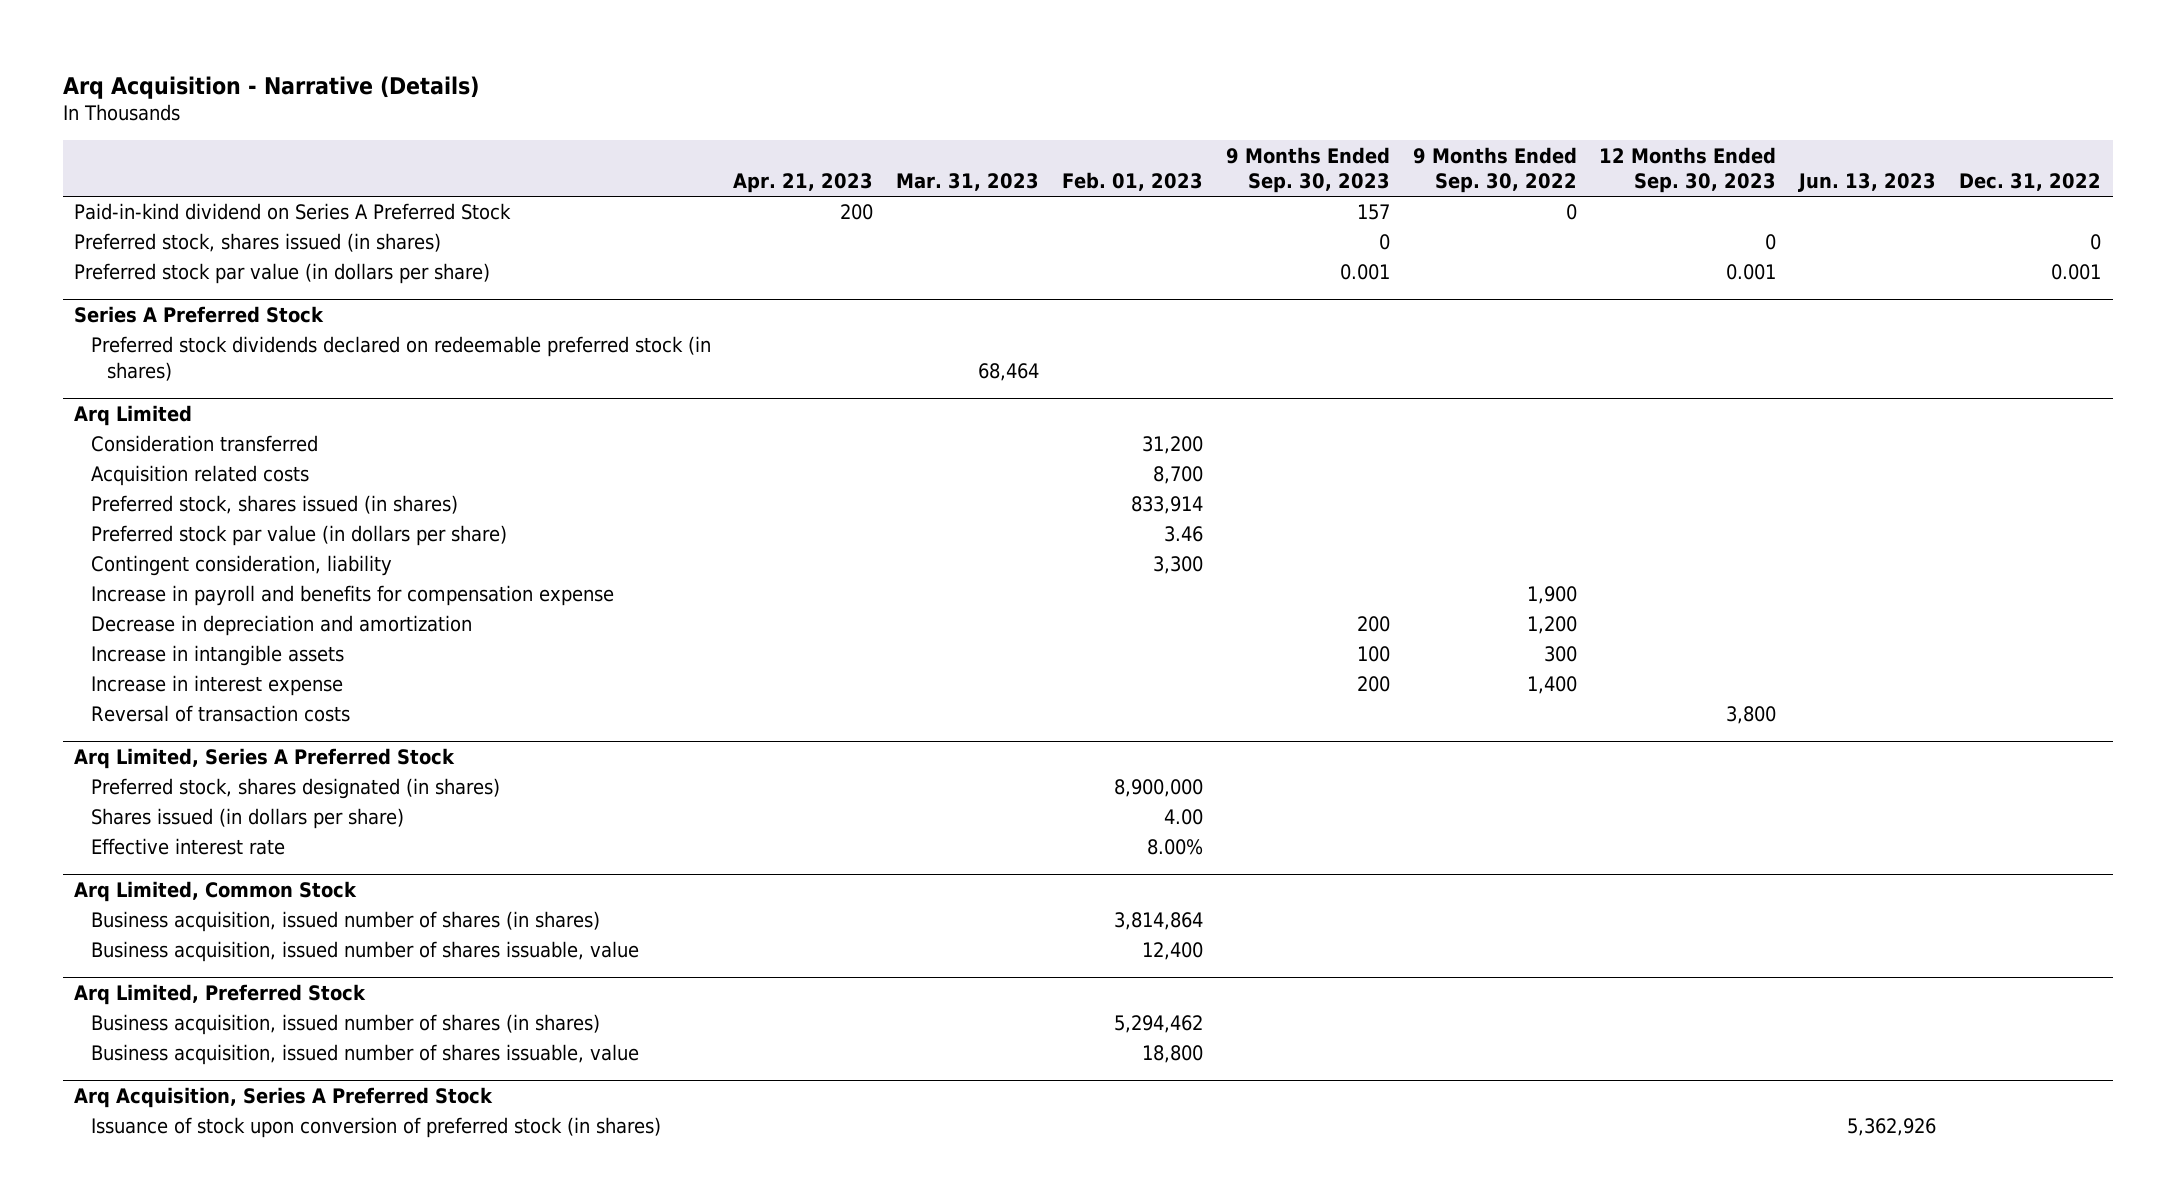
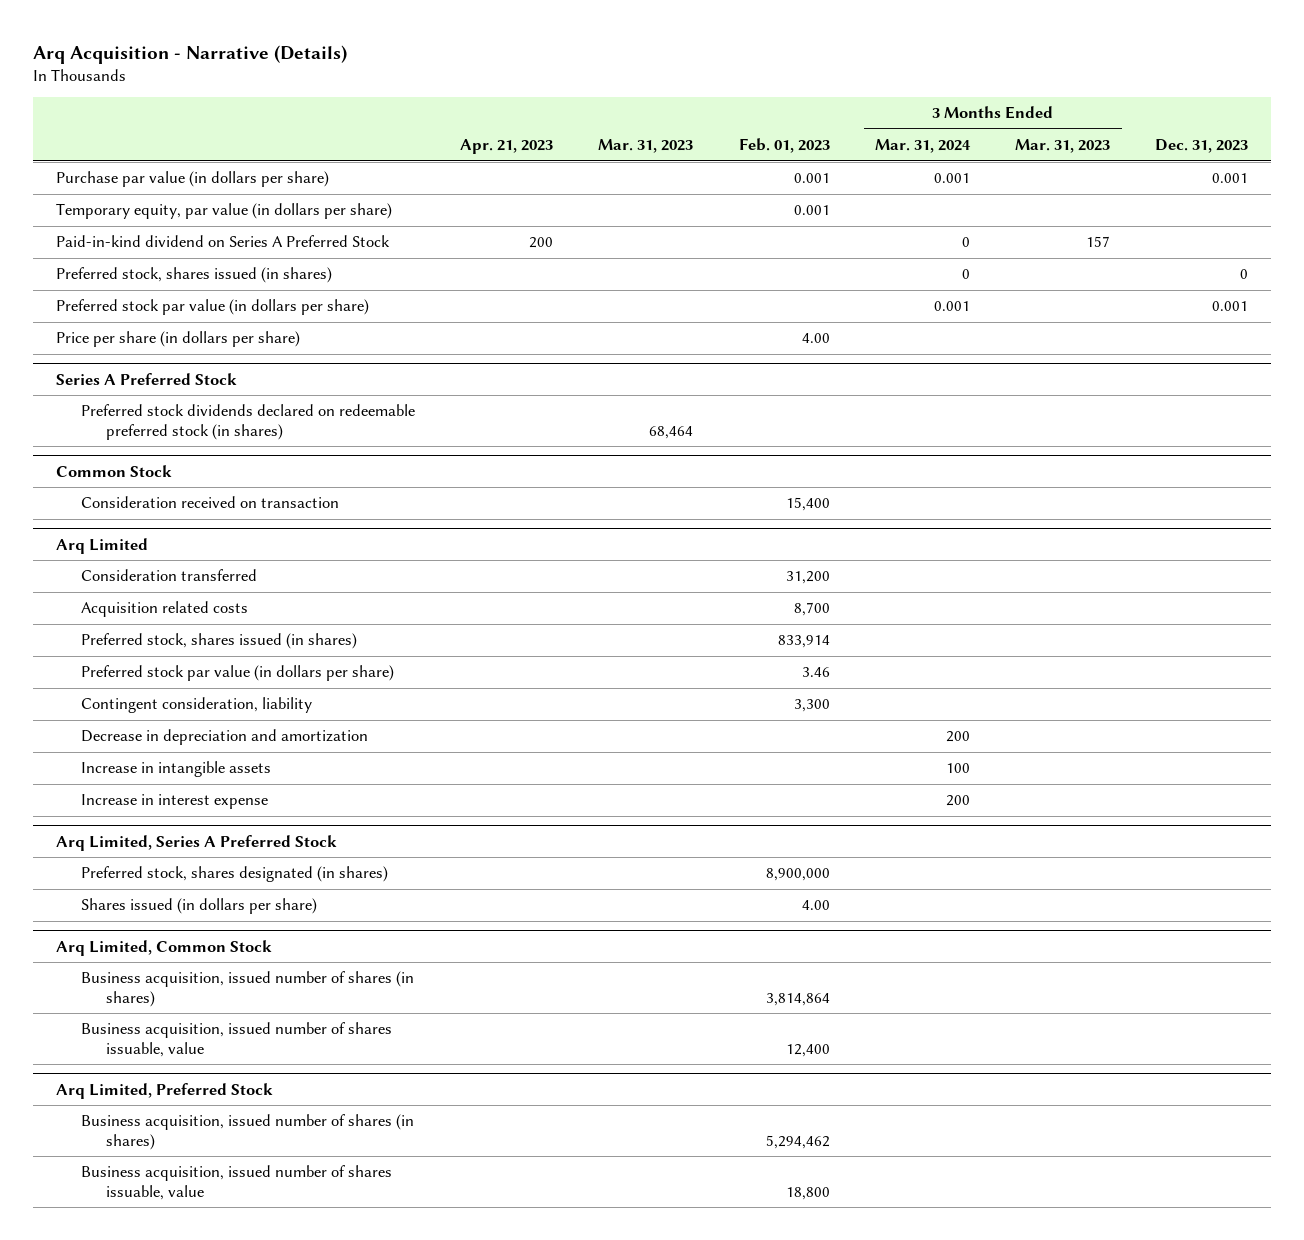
- | Apr. 21, 2023 | Mar. 31, 2023 | Feb. 01, 2023 | 9 Months Ended Sep. 30, 2023 | 9 Months Ended Sep. 30, 2022 | 12 Months Ended Sep. 30, 2023 | Jun. 13, 2023 | Dec. 31, 2022
+ | Apr. 21, 2023 | Mar. 31, 2023 | Feb. 01, 2023 | 3 Months Ended Mar. 31, 2024 | 3 Months Ended Mar. 31, 2023 | Dec. 31, 2023
+ Purchase par value (in dollars per share) | | | 0.001 | 0.001 | | 0.001
+ Temporary equity, par value (in dollars per share) | | | 0.001 | | |
+ Price per share (in dollars per share) | | | 4.00 | | |
+ Common Stock
+ Consideration received on transaction | | | 15,400 | | |
@ Arq Limited
- Increase in payroll and benefits for compensation expense | | | | | 1,900 | | |
- Reversal of transaction costs | | | | | | 3,800 | |
@ Arq Limited, Series A Preferred Stock
- Effective interest rate | | | 8.00% | | | | |
- Arq Acquisition, Series A Preferred Stock
- Issuance of stock upon conversion of preferred stock (in shares) | | | | | | | 5,362,926 |

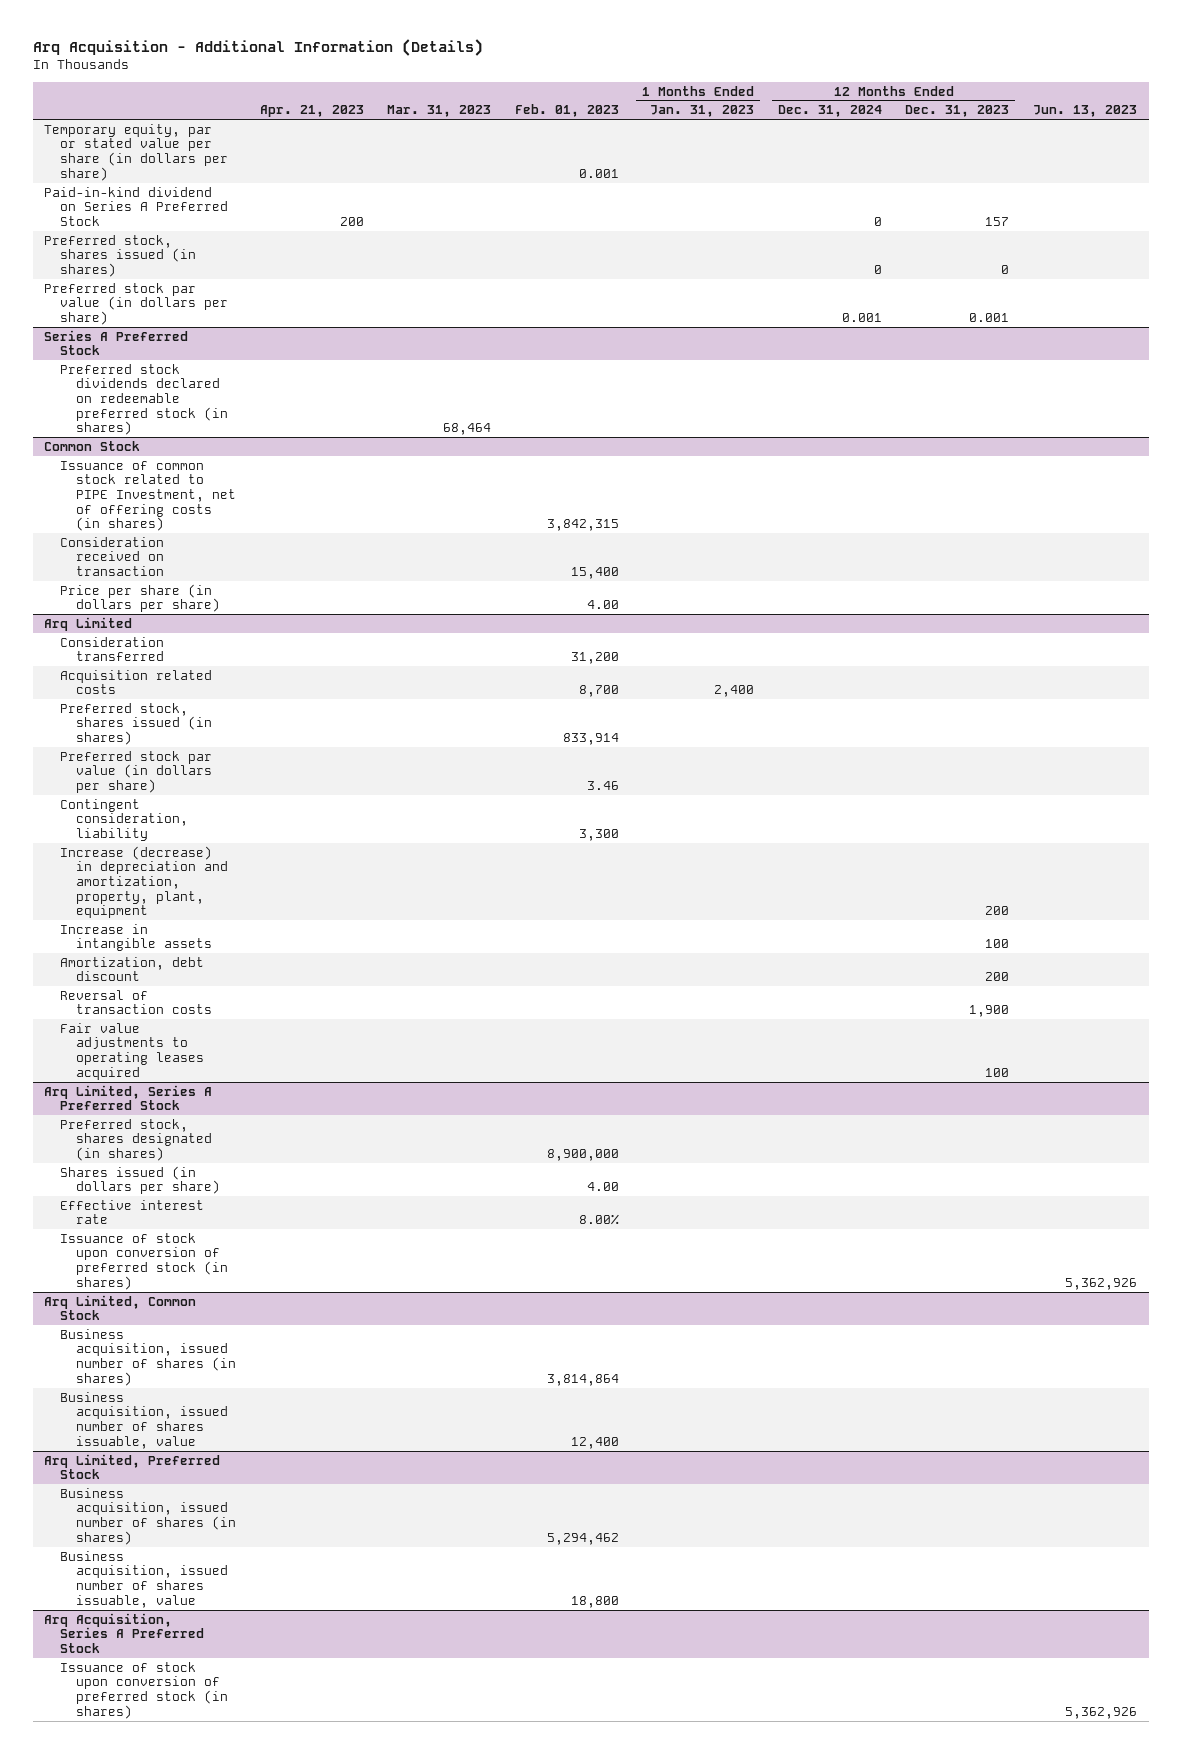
- Arq Acquisition - Narrative (Details)
+ Arq Acquisition - Additional Information (Details)
- | Apr. 21, 2023 | Mar. 31, 2023 | Feb. 01, 2023 | 3 Months Ended Mar. 31, 2024 | 3 Months Ended Mar. 31, 2023 | Dec. 31, 2023
+ | Apr. 21, 2023 | Mar. 31, 2023 | Feb. 01, 2023 | 1 Months Ended Jan. 31, 2023 | 12 Months Ended Dec. 31, 2024 | 12 Months Ended Dec. 31, 2023 | Jun. 13, 2023
- Purchase par value (in dollars per share) | | | 0.001 | 0.001 | | 0.001
- Temporary equity, par value (in dollars per share) | | | 0.001 | | |
+ Temporary equity, par or stated value per share (in dollars per share) | | | 0.001 | | | |
- Price per share (in dollars per share) | | | 4.00 | | |
@ Common Stock
+ Issuance of common stock related to PIPE Investment, net of offering costs (in shares) | | | 3,842,315 | | | |
+ Price per share (in dollars per share) | | | 4.00 | | | |
@ Arq Limited
- Decrease in depreciation and amortization | | | | 200 | |
+ Increase (decrease) in depreciation and amortization, property, plant, equipment | | | | | | 200 |
- Increase in interest expense | | | | 200 | |
+ Amortization, debt discount | | | | | | 200 |
+ Reversal of transaction costs | | | | | | 1,900 |
+ Fair value adjustments to operating leases acquired | | | | | | 100 |
@ Arq Limited, Series A Preferred Stock
+ Effective interest rate | | | 8.00% | | | |
+ Issuance of stock upon conversion of preferred stock (in shares) | | | | | | | 5,362,926
+ Arq Acquisition, Series A Preferred Stock
+ Issuance of stock upon conversion of preferred stock (in shares) | | | | | | | 5,362,926

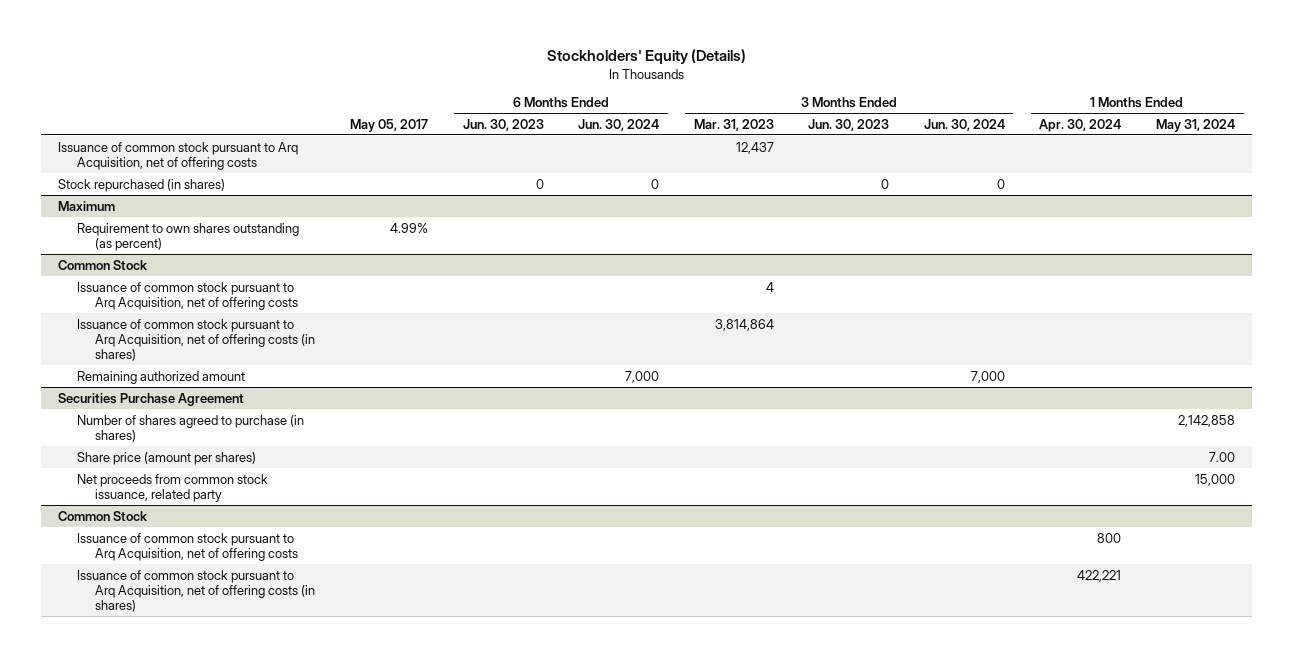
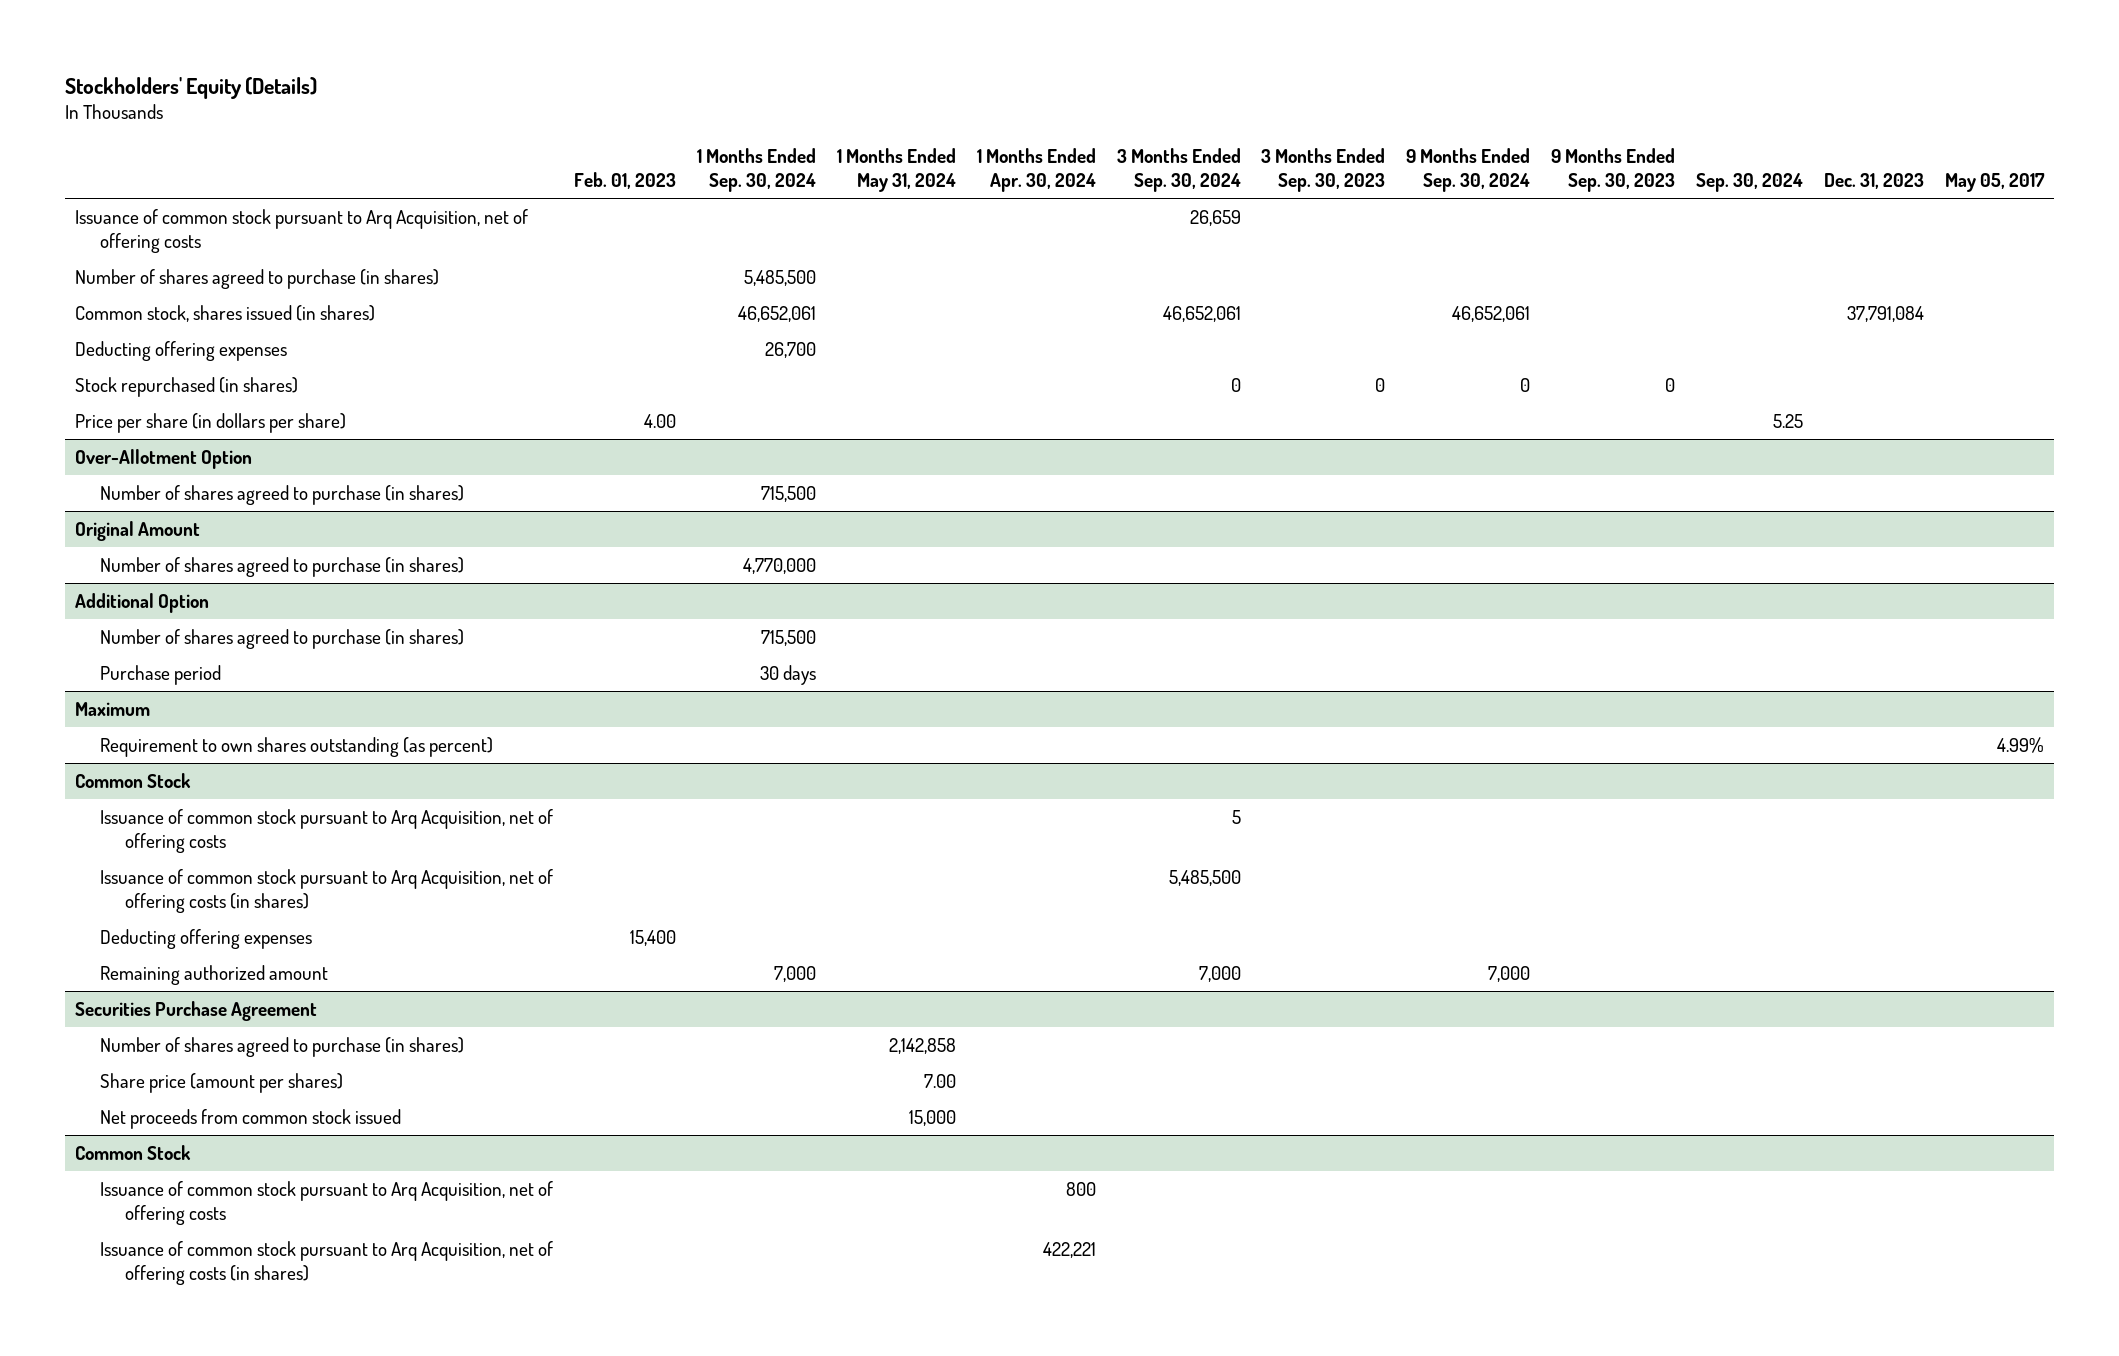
- | May 05, 2017 | 6 Months Ended Jun. 30, 2023 | 6 Months Ended Jun. 30, 2024 | 3 Months Ended Mar. 31, 2023 | 3 Months Ended Jun. 30, 2023 | 3 Months Ended Jun. 30, 2024 | 1 Months Ended Apr. 30, 2024 | 1 Months Ended May 31, 2024
+ | Feb. 01, 2023 | 1 Months Ended Sep. 30, 2024 | 1 Months Ended May 31, 2024 | 1 Months Ended Apr. 30, 2024 | 3 Months Ended Sep. 30, 2024 | 3 Months Ended Sep. 30, 2023 | 9 Months Ended Sep. 30, 2024 | 9 Months Ended Sep. 30, 2023 | Sep. 30, 2024 | Dec. 31, 2023 | May 05, 2017
+ Number of shares agreed to purchase (in shares) | | 5,485,500 | | | | | | | | |
+ Common stock, shares issued (in shares) | | 46,652,061 | | | 46,652,061 | | 46,652,061 | | | 37,791,084 |
+ Deducting offering expenses | | 26,700 | | | | | | | | |
+ Price per share (in dollars per share) | 4.00 | | | | | | | | 5.25 | |
+ Over-Allotment Option
+ Number of shares agreed to purchase (in shares) | | 715,500 | | | | | | | | |
+ Original Amount
+ Number of shares agreed to purchase (in shares) | | 4,770,000 | | | | | | | | |
+ Additional Option
+ Number of shares agreed to purchase (in shares) | | 715,500 | | | | | | | | |
+ Purchase period | | 30 days | | | | | | | | |
@ Common Stock
+ Deducting offering expenses | 15,400 | | | | | | | | | |
@ Securities Purchase Agreement
- Net proceeds from common stock issuance, related party | | | | | | | | 15,000
+ Net proceeds from common stock issued | | | 15,000 | | | | | | | |

